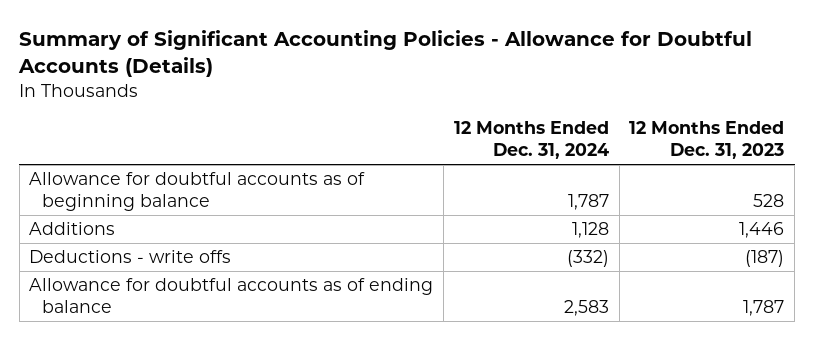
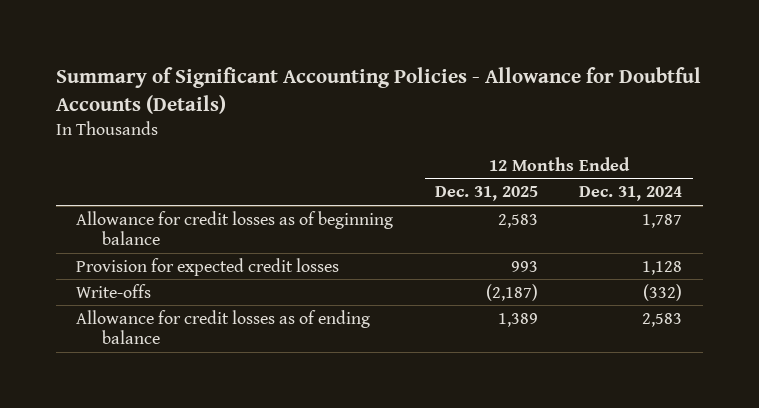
- | 12 Months Ended Dec. 31, 2024 | 12 Months Ended Dec. 31, 2023
+ | 12 Months Ended Dec. 31, 2025 | 12 Months Ended Dec. 31, 2024
- Allowance for doubtful accounts as of beginning balance | 1,787 | 528
- Additions | 1,128 | 1,446
- Deductions - write offs | (332) | (187)
- Allowance for doubtful accounts as of ending balance | 2,583 | 1,787
+ Allowance for credit losses as of beginning balance | 2,583 | 1,787
+ Provision for expected credit losses | 993 | 1,128
+ Write-offs | (2,187) | (332)
+ Allowance for credit losses as of ending balance | 1,389 | 2,583

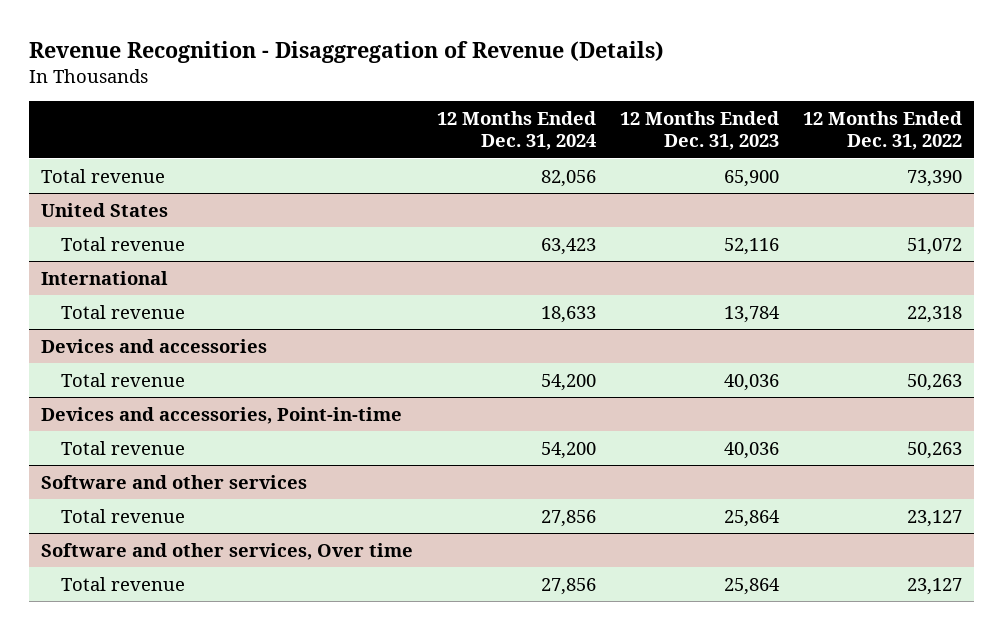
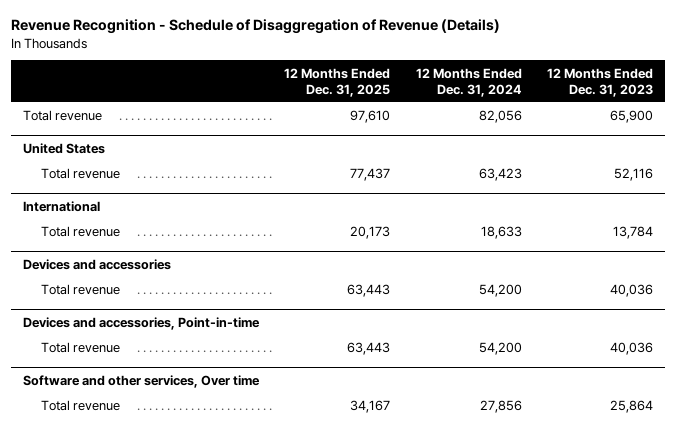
- Revenue Recognition - Disaggregation of Revenue (Details)
+ Revenue Recognition - Schedule of Disaggregation of Revenue (Details)
- | 12 Months Ended Dec. 31, 2024 | 12 Months Ended Dec. 31, 2023 | 12 Months Ended Dec. 31, 2022
+ | 12 Months Ended Dec. 31, 2025 | 12 Months Ended Dec. 31, 2024 | 12 Months Ended Dec. 31, 2023
- Software and other services
- Total revenue | 27,856 | 25,864 | 23,127

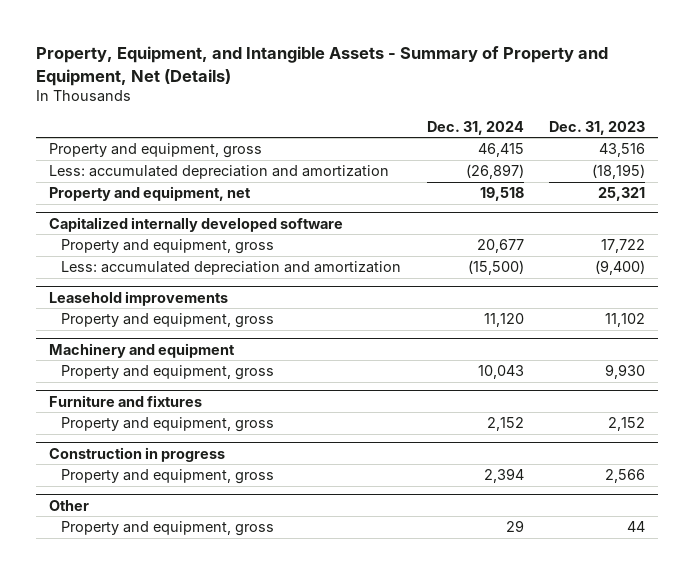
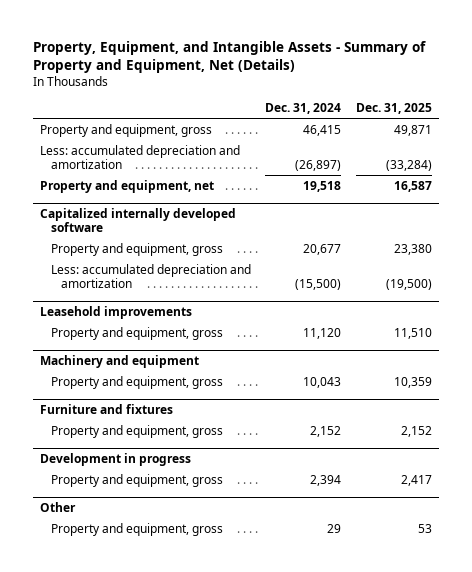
- | Dec. 31, 2024 | Dec. 31, 2023
+ | Dec. 31, 2024 | Dec. 31, 2025
- Construction in progress
+ Development in progress

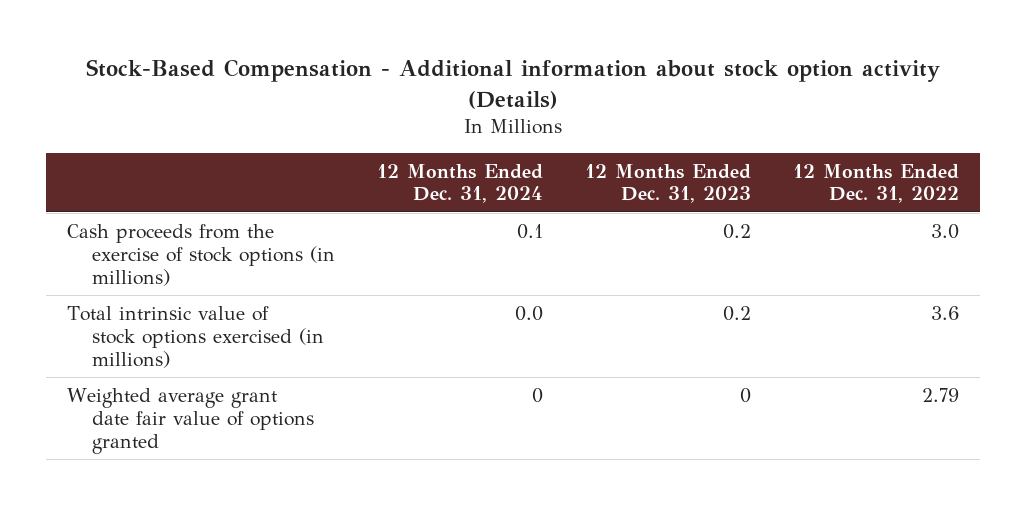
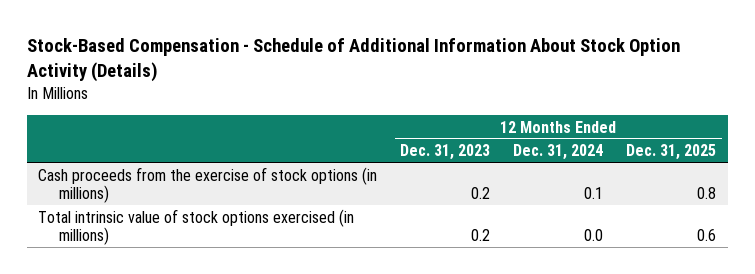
- Stock-Based Compensation - Additional information about stock option activity (Details)
+ Stock-Based Compensation - Schedule of Additional Information About Stock Option Activity (Details)
- | 12 Months Ended Dec. 31, 2024 | 12 Months Ended Dec. 31, 2023 | 12 Months Ended Dec. 31, 2022
+ | 12 Months Ended Dec. 31, 2023 | 12 Months Ended Dec. 31, 2024 | 12 Months Ended Dec. 31, 2025
- Weighted average grant date fair value of options granted | 0 | 0 | 2.79

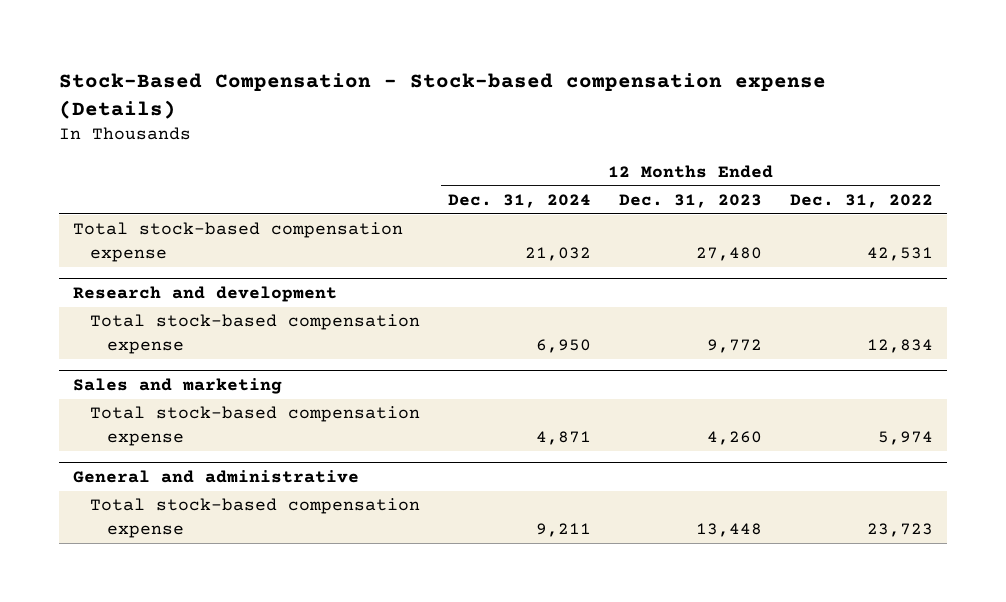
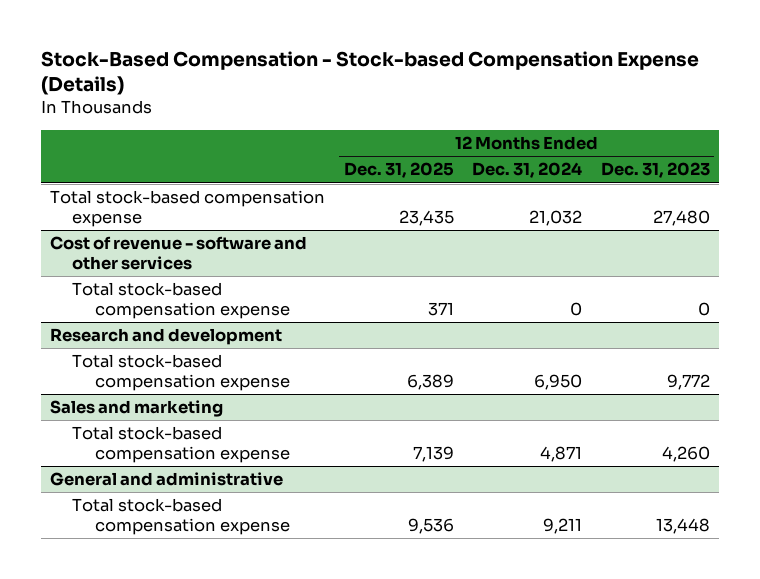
- Stock-Based Compensation - Stock-based compensation expense (Details)
+ Stock-Based Compensation - Stock-based Compensation Expense (Details)
- | 12 Months Ended Dec. 31, 2024 | 12 Months Ended Dec. 31, 2023 | 12 Months Ended Dec. 31, 2022
+ | 12 Months Ended Dec. 31, 2025 | 12 Months Ended Dec. 31, 2024 | 12 Months Ended Dec. 31, 2023
+ Cost of revenue - software and other services
+ Total stock-based compensation expense | 371 | 0 | 0

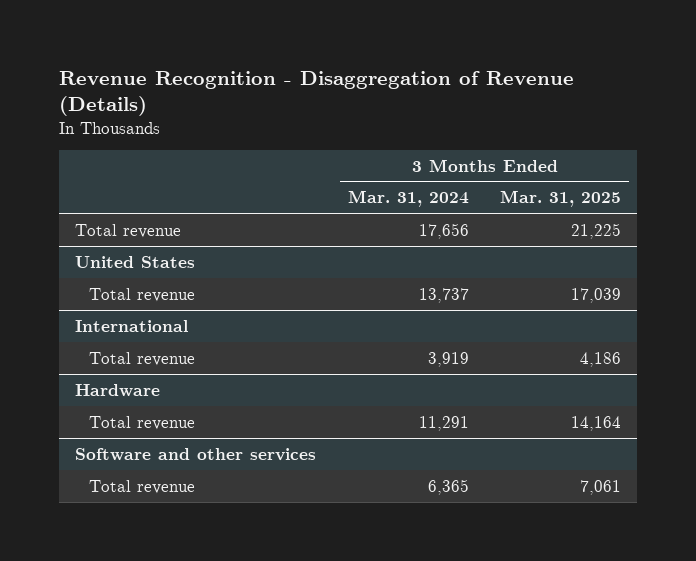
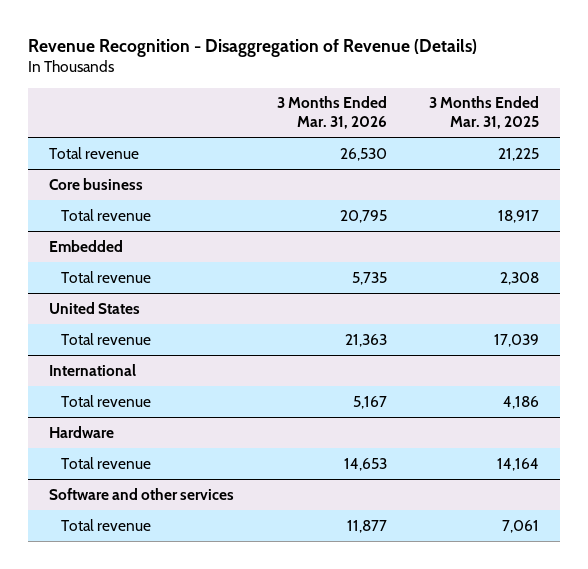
- | 3 Months Ended Mar. 31, 2024 | 3 Months Ended Mar. 31, 2025
+ | 3 Months Ended Mar. 31, 2026 | 3 Months Ended Mar. 31, 2025
+ Core business
+ Total revenue | 20,795 | 18,917
+ Embedded
+ Total revenue | 5,735 | 2,308

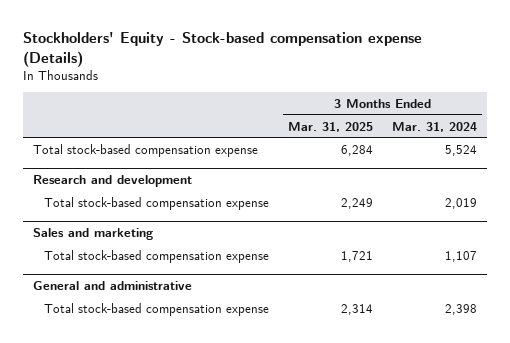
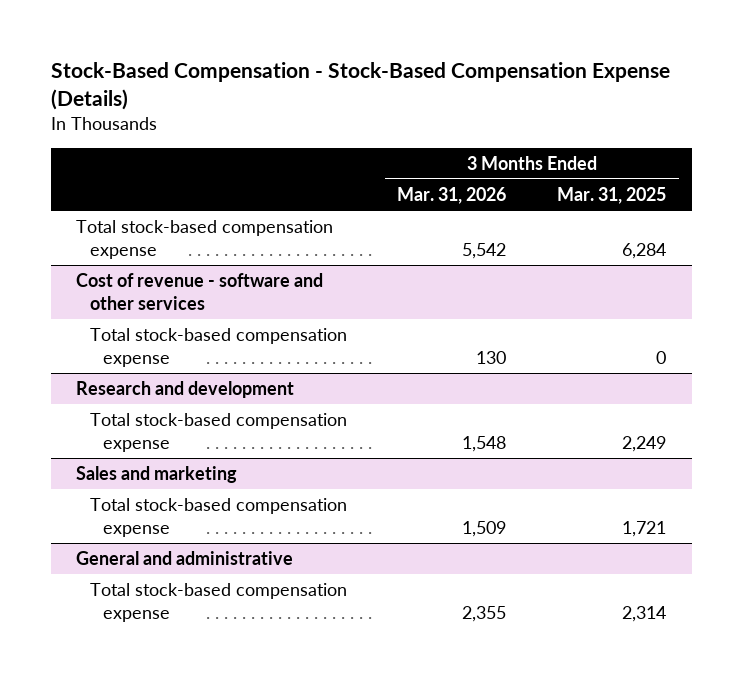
- Stockholders' Equity - Stock-based compensation expense (Details)
+ Stock-Based Compensation - Stock-Based Compensation Expense (Details)
- | 3 Months Ended Mar. 31, 2025 | 3 Months Ended Mar. 31, 2024
+ | 3 Months Ended Mar. 31, 2026 | 3 Months Ended Mar. 31, 2025
+ Cost of revenue - software and other services
+ Total stock-based compensation expense | 130 | 0

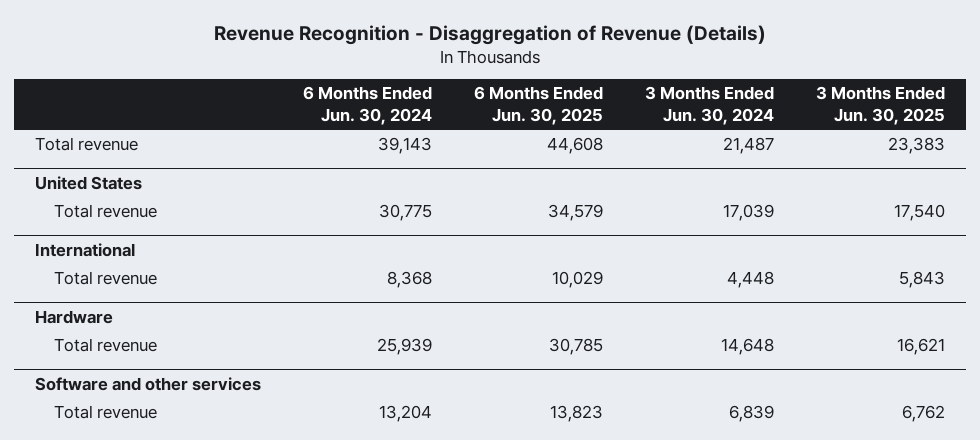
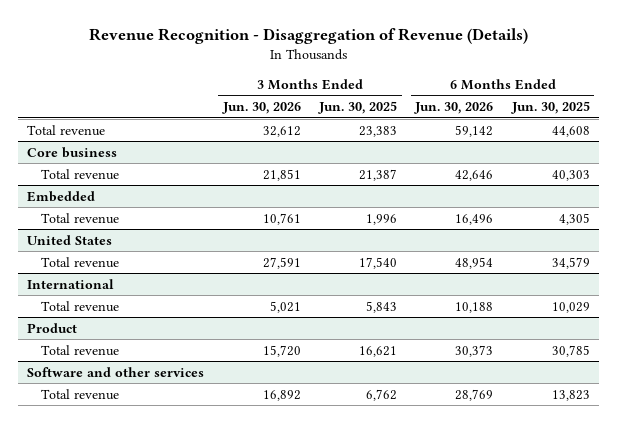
- | 6 Months Ended Jun. 30, 2024 | 6 Months Ended Jun. 30, 2025 | 3 Months Ended Jun. 30, 2024 | 3 Months Ended Jun. 30, 2025
+ | 3 Months Ended Jun. 30, 2026 | 3 Months Ended Jun. 30, 2025 | 6 Months Ended Jun. 30, 2026 | 6 Months Ended Jun. 30, 2025
+ Core business
+ Total revenue | 21,851 | 21,387 | 42,646 | 40,303
+ Embedded
+ Total revenue | 10,761 | 1,996 | 16,496 | 4,305
- Hardware
+ Product

